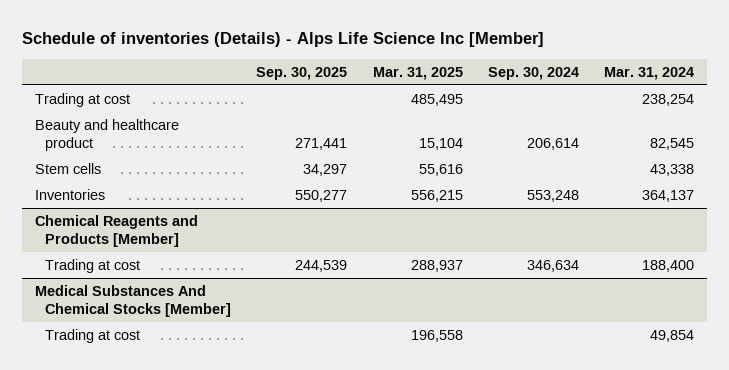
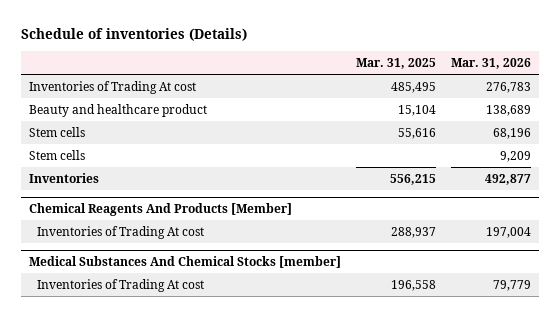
- Schedule of inventories (Details) - Alps Life Science Inc [Member]
+ Schedule of inventories (Details)
- | Sep. 30, 2025 | Mar. 31, 2025 | Sep. 30, 2024 | Mar. 31, 2024
+ | Mar. 31, 2025 | Mar. 31, 2026
- Trading at cost | | 485,495 | | 238,254
+ Inventories of Trading At cost | 485,495 | 276,783
+ Stem cells | | 9,209
- Chemical Reagents and Products [Member]
- Trading at cost | 244,539 | 288,937 | 346,634 | 188,400
- Medical Substances And Chemical Stocks [Member]
- Trading at cost | | 196,558 | | 49,854
+ Chemical Reagents And Products [Member]
+ Inventories of Trading At cost | 288,937 | 197,004
+ Medical Substances And Chemical Stocks [member]
+ Inventories of Trading At cost | 196,558 | 79,779

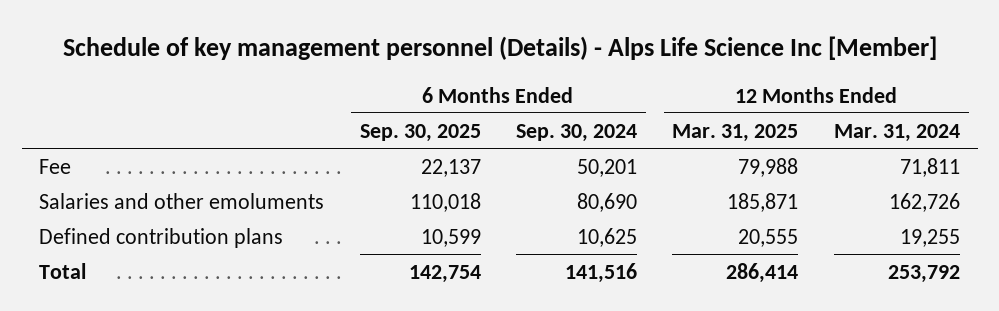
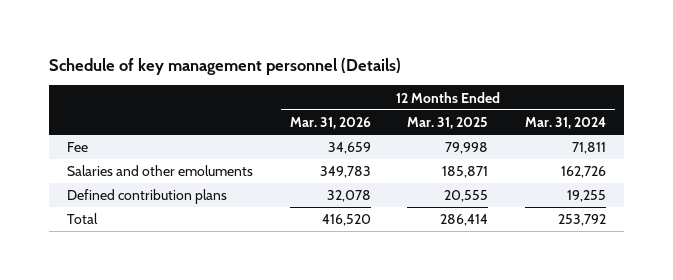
- Schedule of key management personnel (Details) - Alps Life Science Inc [Member]
+ Schedule of key management personnel (Details)
- | 6 Months Ended Sep. 30, 2025 | 6 Months Ended Sep. 30, 2024 | 12 Months Ended Mar. 31, 2025 | 12 Months Ended Mar. 31, 2024
+ | 12 Months Ended Mar. 31, 2026 | 12 Months Ended Mar. 31, 2025 | 12 Months Ended Mar. 31, 2024
- Fee | 22,137 | 50,201 | 79,988 | 71,811
+ Fee | 34,659 | 79,998 | 71,811

